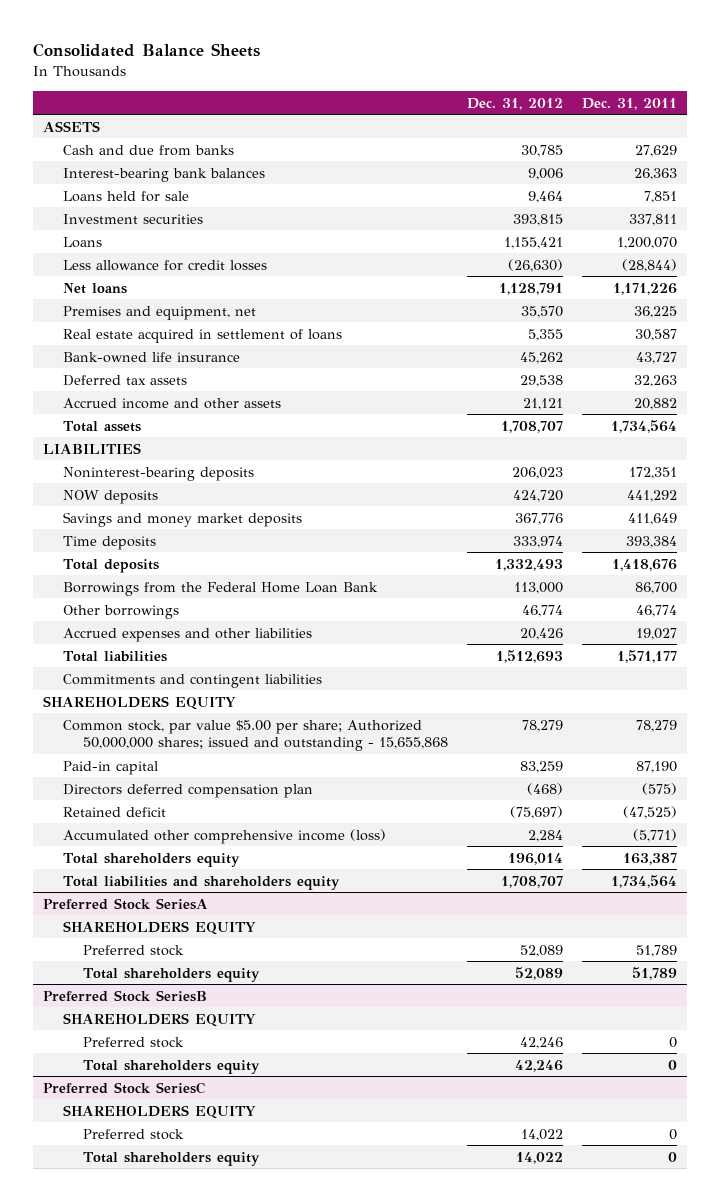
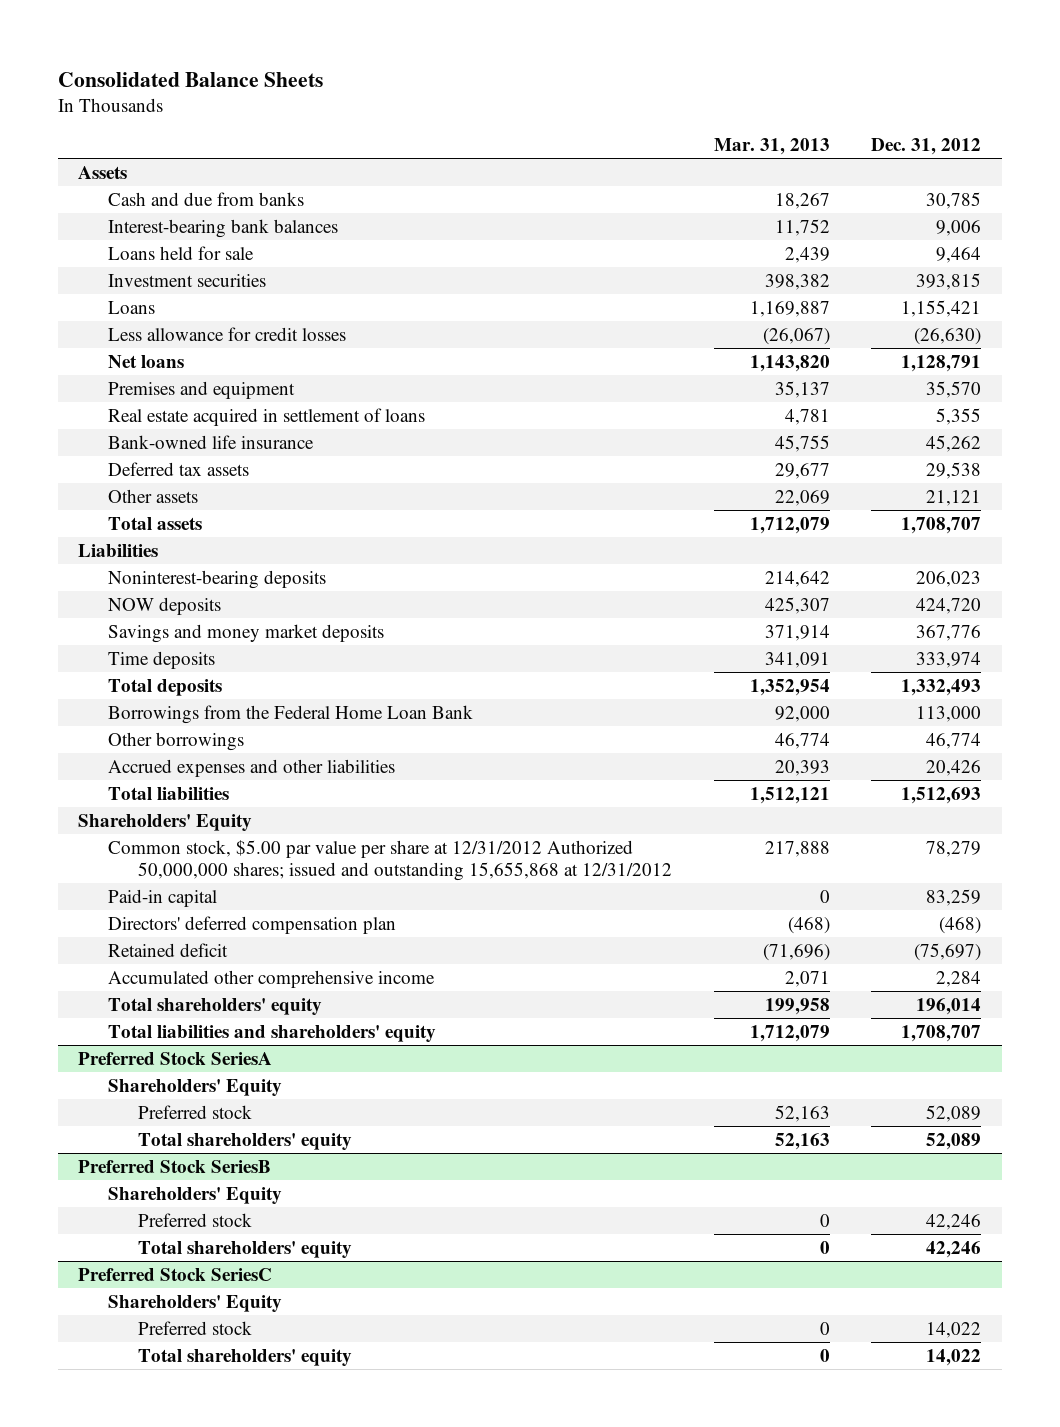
- | Dec. 31, 2012 | Dec. 31, 2011
+ | Mar. 31, 2013 | Dec. 31, 2012
- ASSETS
+ Assets
- Premises and equipment, net | 35,570 | 36,225
+ Premises and equipment | 35,137 | 35,570
- Accrued income and other assets | 21,121 | 20,882
+ Other assets | 22,069 | 21,121
- LIABILITIES
+ Liabilities
- Commitments and contingent liabilities
- SHAREHOLDERS EQUITY
- Common stock, par value $5.00 per share; Authorized 50,000,000 shares; issued and outstanding - 15,655,868 | 78,279 | 78,279
+ Shareholders' Equity
+ Common stock, $5.00 par value per share at 12/31/2012 Authorized 50,000,000 shares; issued and outstanding 15,655,868 at 12/31/2012 | 217,888 | 78,279
- Directors deferred compensation plan | (468) | (575)
+ Directors' deferred compensation plan | (468) | (468)
- Accumulated other comprehensive income (loss) | 2,284 | (5,771)
- Total shareholders equity | 196,014 | 163,387
- Total liabilities and shareholders equity | 1,708,707 | 1,734,564
+ Accumulated other comprehensive income | 2,071 | 2,284
+ Total shareholders' equity | 199,958 | 196,014
+ Total liabilities and shareholders' equity | 1,712,079 | 1,708,707
@ Preferred Stock SeriesA
- SHAREHOLDERS EQUITY
+ Shareholders' Equity
- Total shareholders equity | 52,089 | 51,789
+ Total shareholders' equity | 52,163 | 52,089
@ Preferred Stock SeriesB
- SHAREHOLDERS EQUITY
+ Shareholders' Equity
- Total shareholders equity | 42,246 | 0
+ Total shareholders' equity | 0 | 42,246
@ Preferred Stock SeriesC
- SHAREHOLDERS EQUITY
+ Shareholders' Equity
- Total shareholders equity | 14,022 | 0
+ Total shareholders' equity | 0 | 14,022

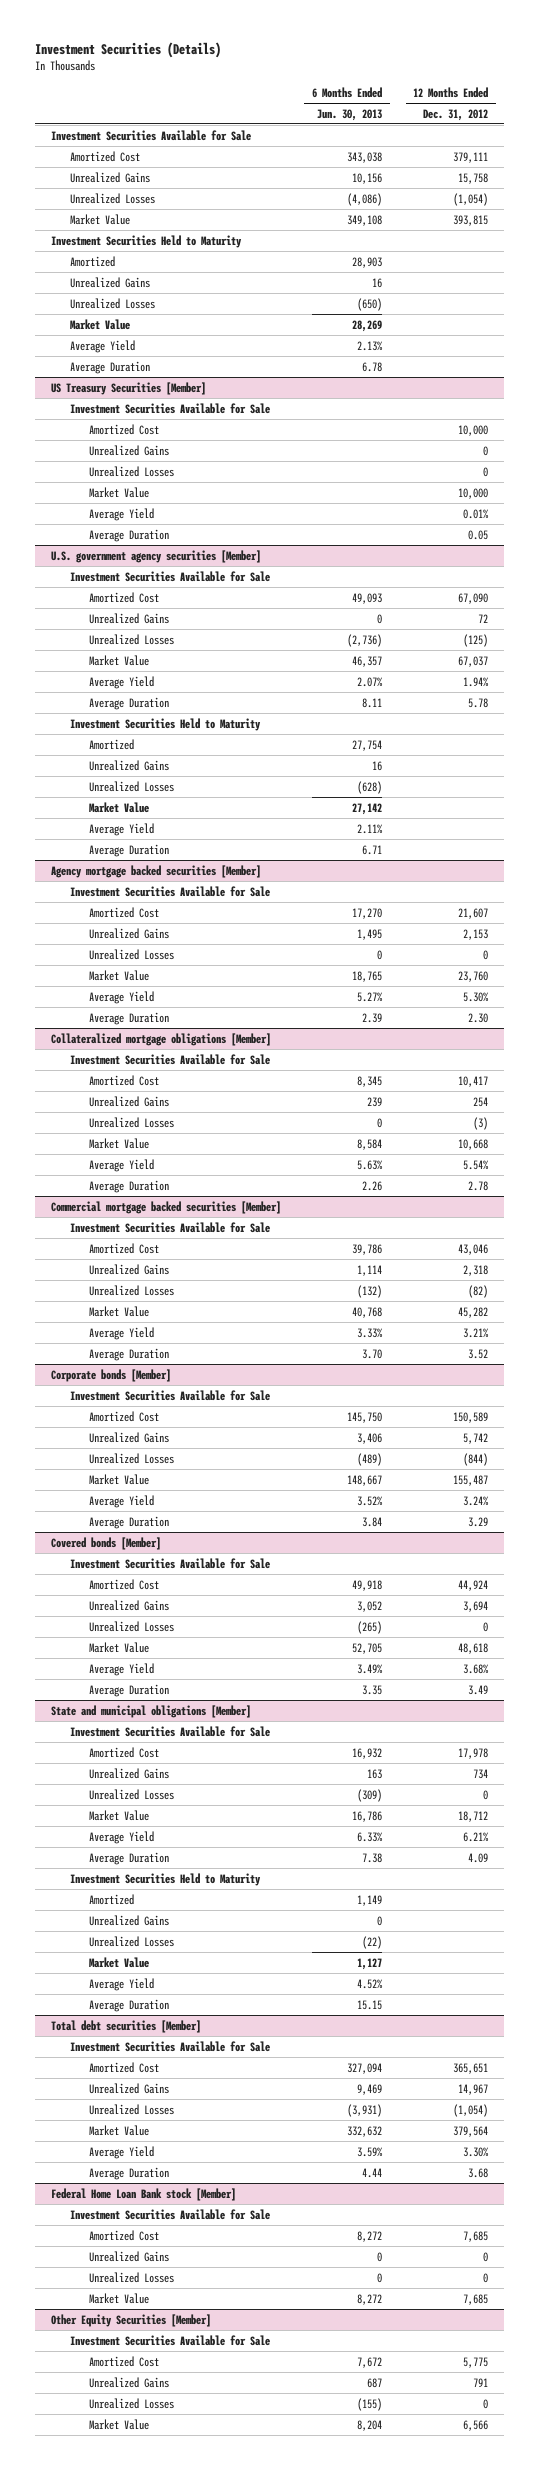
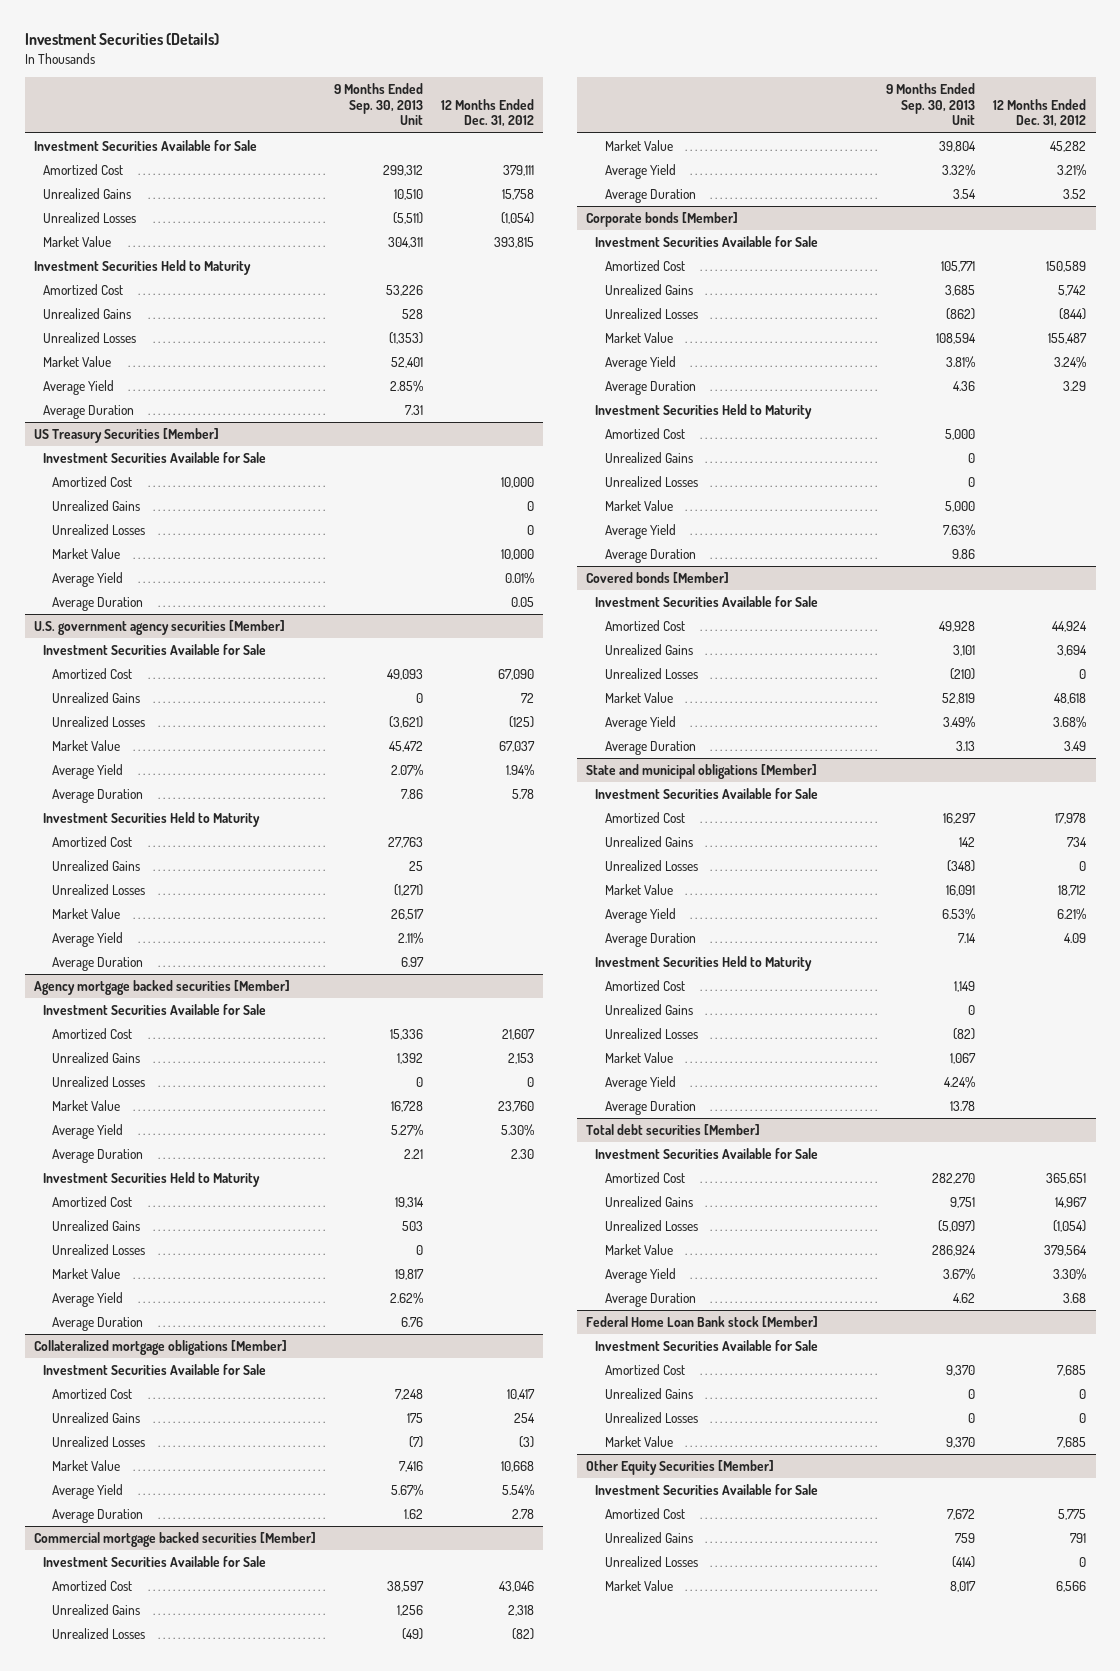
- | 6 Months Ended Jun. 30, 2013 | 12 Months Ended Dec. 31, 2012
+ | 9 Months Ended Sep. 30, 2013 Unit | 12 Months Ended Dec. 31, 2012
- Amortized | 28,903 |
+ Amortized Cost | 53,226 |
@ U.S. government agency securities [Member]
- Amortized | 27,754 |
+ Amortized Cost | 27,763 |
@ Agency mortgage backed securities [Member]
+ Investment Securities Held to Maturity
+ Amortized Cost | 19,314 |
+ Unrealized Gains | 503 |
+ Unrealized Losses | 0 |
+ Market Value | 19,817 |
+ Average Yield | 2.62% |
+ Average Duration | 6.76 |
@ Corporate bonds [Member]
+ Investment Securities Held to Maturity
+ Amortized Cost | 5,000 |
+ Unrealized Gains | 0 |
+ Unrealized Losses | 0 |
+ Market Value | 5,000 |
+ Average Yield | 7.63% |
+ Average Duration | 9.86 |
@ State and municipal obligations [Member]
- Amortized | 1,149 |
+ Amortized Cost | 1,149 |

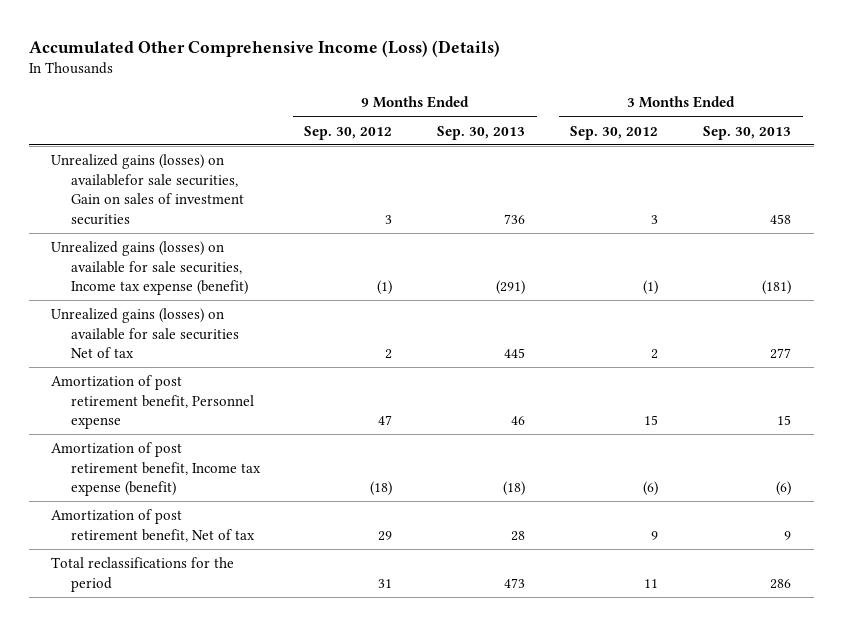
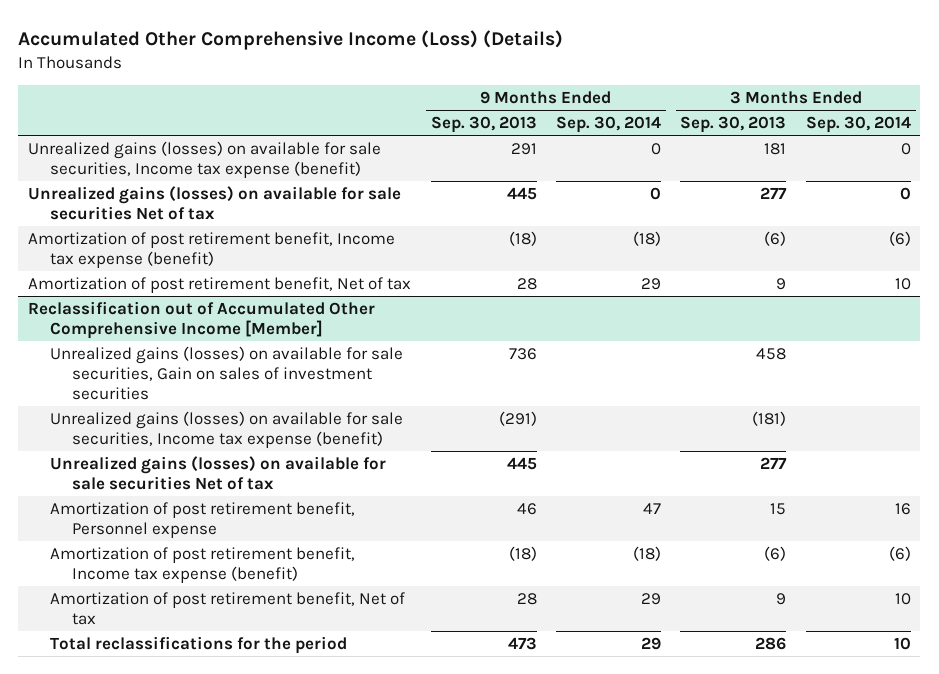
- | 9 Months Ended Sep. 30, 2012 | 9 Months Ended Sep. 30, 2013 | 3 Months Ended Sep. 30, 2012 | 3 Months Ended Sep. 30, 2013
+ | 9 Months Ended Sep. 30, 2013 | 9 Months Ended Sep. 30, 2014 | 3 Months Ended Sep. 30, 2013 | 3 Months Ended Sep. 30, 2014
- Unrealized gains (losses) on availablefor sale securities, Gain on sales of investment securities | 3 | 736 | 3 | 458
+ Unrealized gains (losses) on available for sale securities, Income tax expense (benefit) | 291 | 0 | 181 | 0
+ Unrealized gains (losses) on available for sale securities Net of tax | 445 | 0 | 277 | 0
+ Amortization of post retirement benefit, Income tax expense (benefit) | (18) | (18) | (6) | (6)
+ Amortization of post retirement benefit, Net of tax | 28 | 29 | 9 | 10
+ Reclassification out of Accumulated Other Comprehensive Income [Member]
+ Unrealized gains (losses) on available for sale securities, Gain on sales of investment securities | 736 | | 458 |

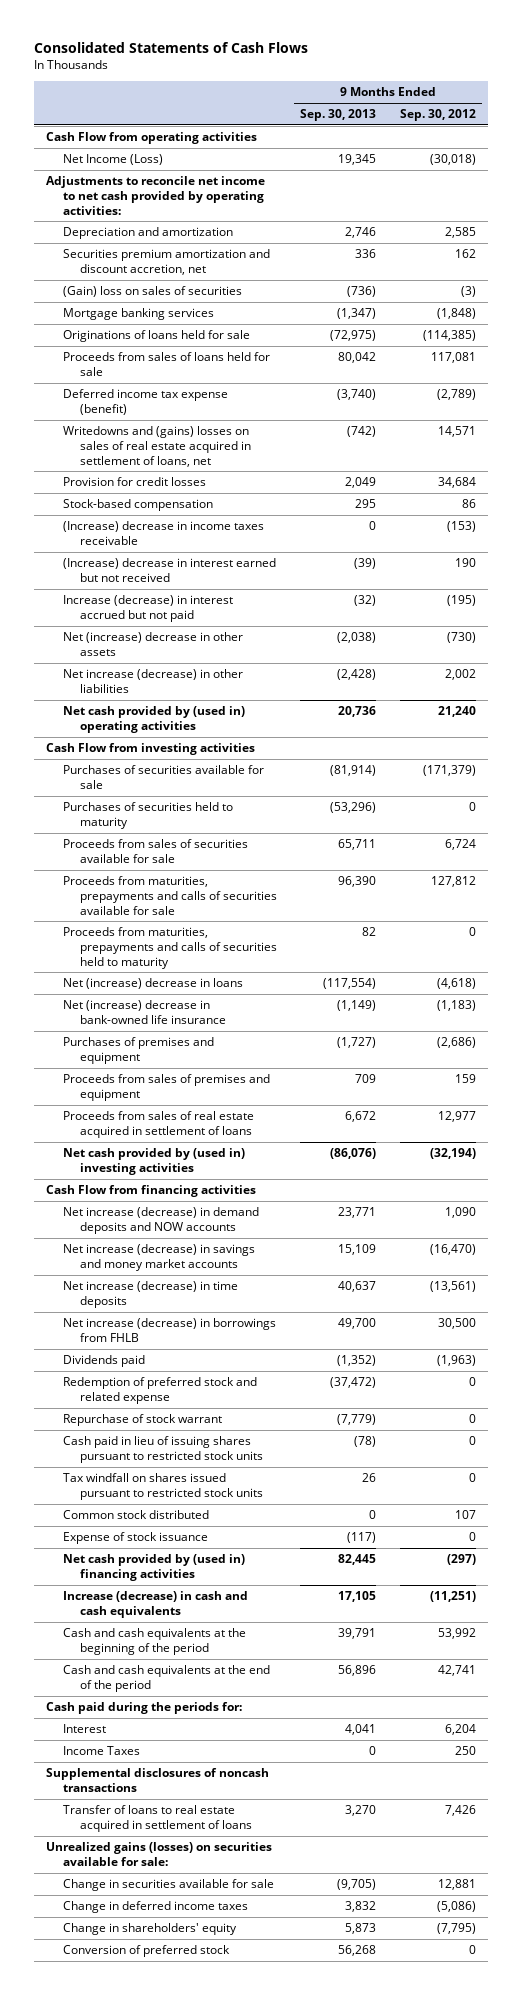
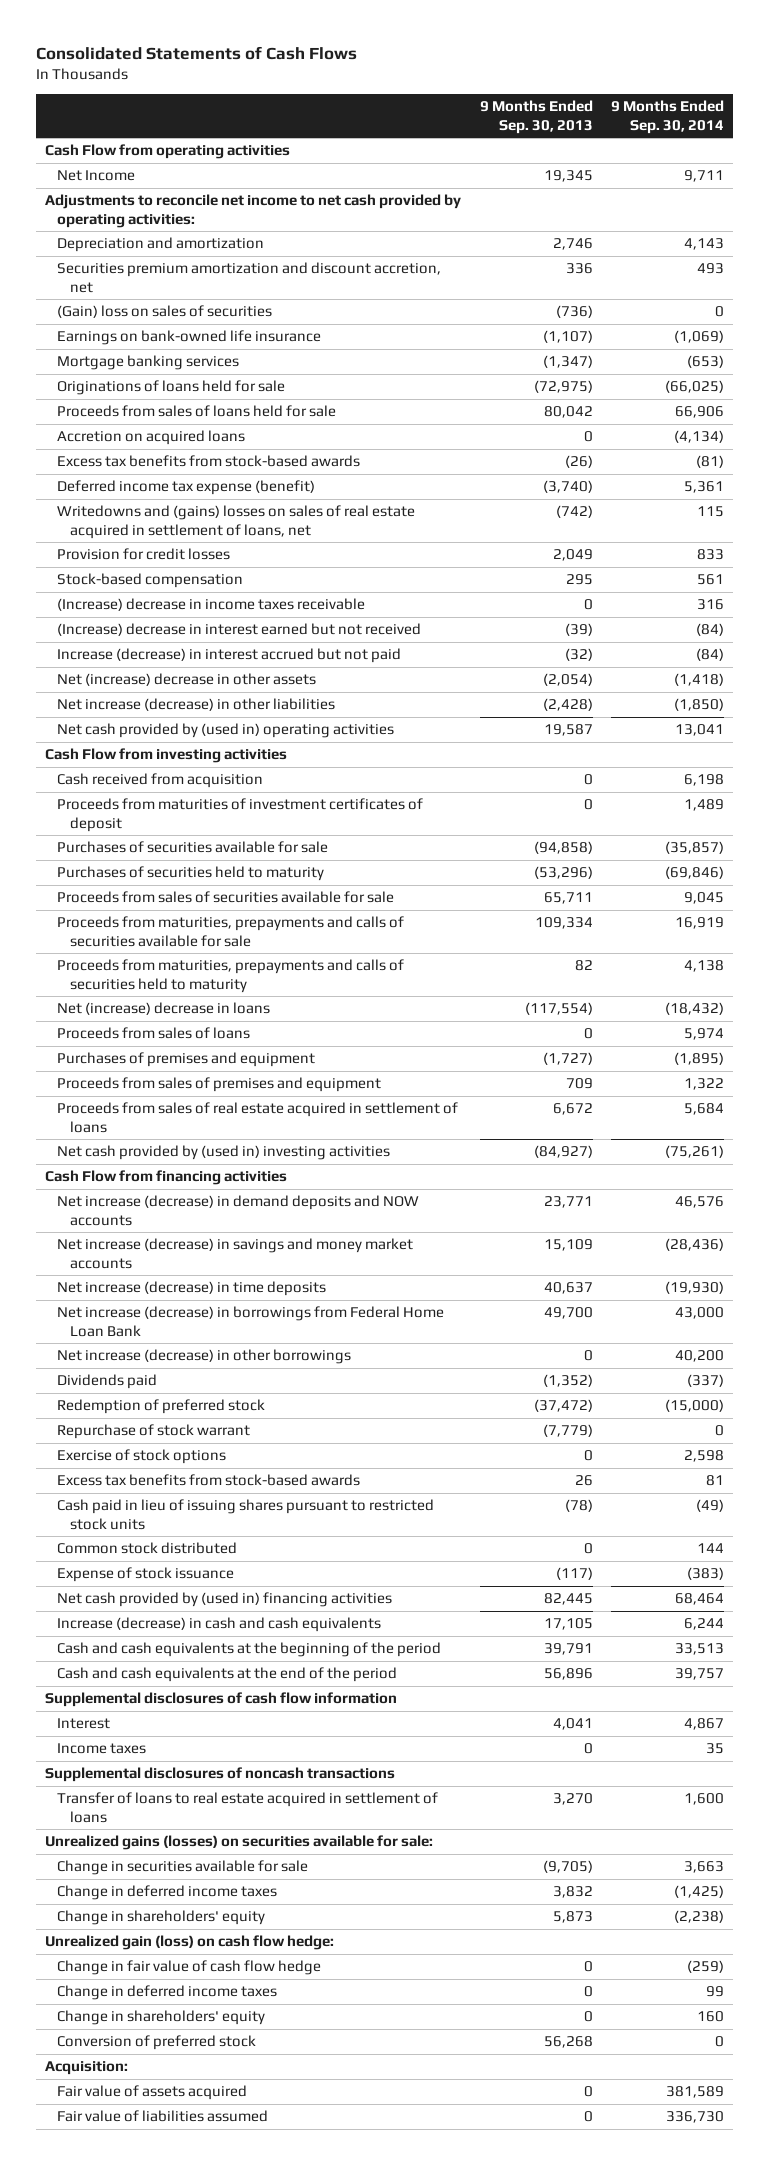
- | 9 Months Ended Sep. 30, 2013 | 9 Months Ended Sep. 30, 2012
+ | 9 Months Ended Sep. 30, 2013 | 9 Months Ended Sep. 30, 2014
- Net Income (Loss) | 19,345 | (30,018)
+ Net Income | 19,345 | 9,711
+ Earnings on bank-owned life insurance | (1,107) | (1,069)
+ Accretion on acquired loans | 0 | (4,134)
+ Excess tax benefits from stock-based awards | (26) | (81)
- Net (increase) decrease in other assets | (2,038) | (730)
+ Net (increase) decrease in other assets | (2,054) | (1,418)
- Net cash provided by (used in) operating activities | 20,736 | 21,240
+ Net cash provided by (used in) operating activities | 19,587 | 13,041
- Purchases of securities available for sale | (81,914) | (171,379)
+ Cash received from acquisition | 0 | 6,198
+ Proceeds from maturities of investment certificates of deposit | 0 | 1,489
+ Purchases of securities available for sale | (94,858) | (35,857)
- Proceeds from maturities, prepayments and calls of securities available for sale | 96,390 | 127,812
+ Proceeds from maturities, prepayments and calls of securities available for sale | 109,334 | 16,919
- Net (increase) decrease in bank-owned life insurance | (1,149) | (1,183)
+ Proceeds from sales of loans | 0 | 5,974
- Net cash provided by (used in) investing activities | (86,076) | (32,194)
+ Net cash provided by (used in) investing activities | (84,927) | (75,261)
- Net increase (decrease) in borrowings from FHLB | 49,700 | 30,500
+ Net increase (decrease) in borrowings from Federal Home Loan Bank | 49,700 | 43,000
+ Net increase (decrease) in other borrowings | 0 | 40,200
- Redemption of preferred stock and related expense | (37,472) | 0
+ Redemption of preferred stock | (37,472) | (15,000)
+ Exercise of stock options | 0 | 2,598
+ Excess tax benefits from stock-based awards | 26 | 81
- Tax windfall on shares issued pursuant to restricted stock units | 26 | 0
- Cash paid during the periods for:
+ Supplemental disclosures of cash flow information
- Income Taxes | 0 | 250
+ Income taxes | 0 | 35
+ Unrealized gain (loss) on cash flow hedge:
+ Change in fair value of cash flow hedge | 0 | (259)
+ Change in deferred income taxes | 0 | 99
+ Change in shareholders' equity | 0 | 160
+ Acquisition:
+ Fair value of assets acquired | 0 | 381,589
+ Fair value of liabilities assumed | 0 | 336,730

